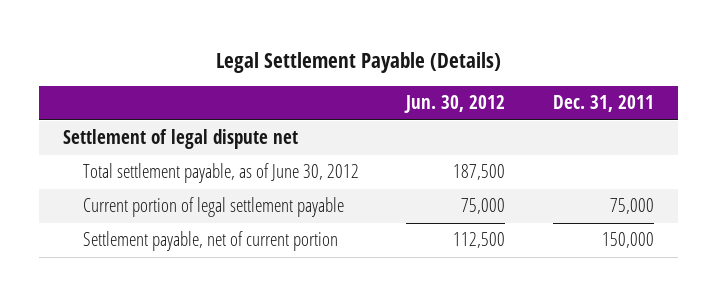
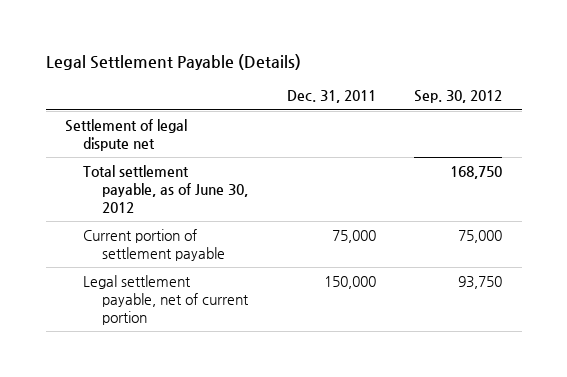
- | Jun. 30, 2012 | Dec. 31, 2011
+ | Dec. 31, 2011 | Sep. 30, 2012
- Current portion of legal settlement payable | 75,000 | 75,000
- Settlement payable, net of current portion | 112,500 | 150,000
+ Current portion of settlement payable | 75,000 | 75,000
+ Legal settlement payable, net of current portion | 150,000 | 93,750

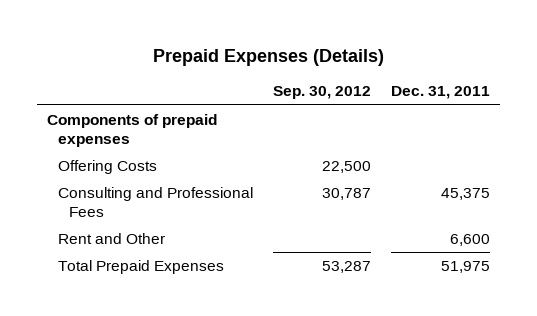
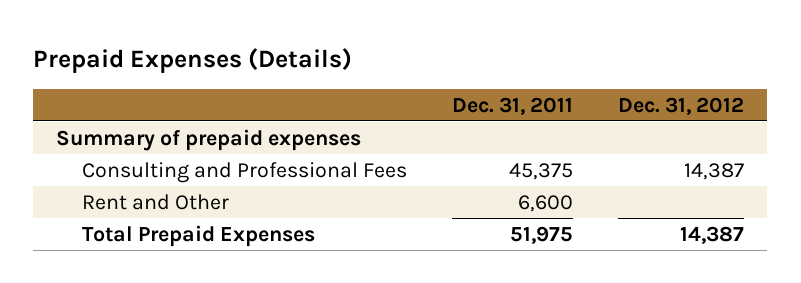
- | Sep. 30, 2012 | Dec. 31, 2011
+ | Dec. 31, 2011 | Dec. 31, 2012
- Components of prepaid expenses
- Offering Costs | 22,500 |
+ Summary of prepaid expenses

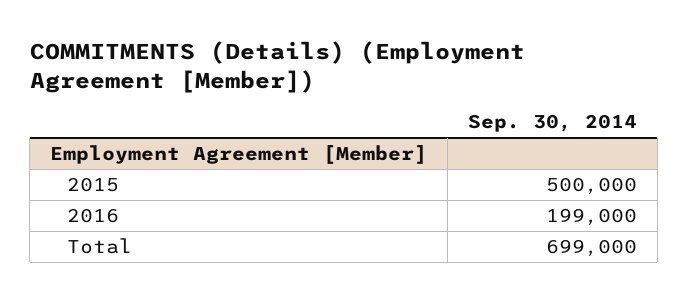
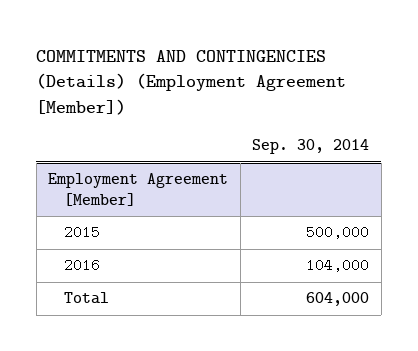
- COMMITMENTS (Details) (Employment Agreement [Member])
+ COMMITMENTS AND CONTINGENCIES (Details) (Employment Agreement [Member])
@ Employment Agreement [Member]
- 2016 | 199,000
- Total | 699,000
+ 2016 | 104,000
+ Total | 604,000

